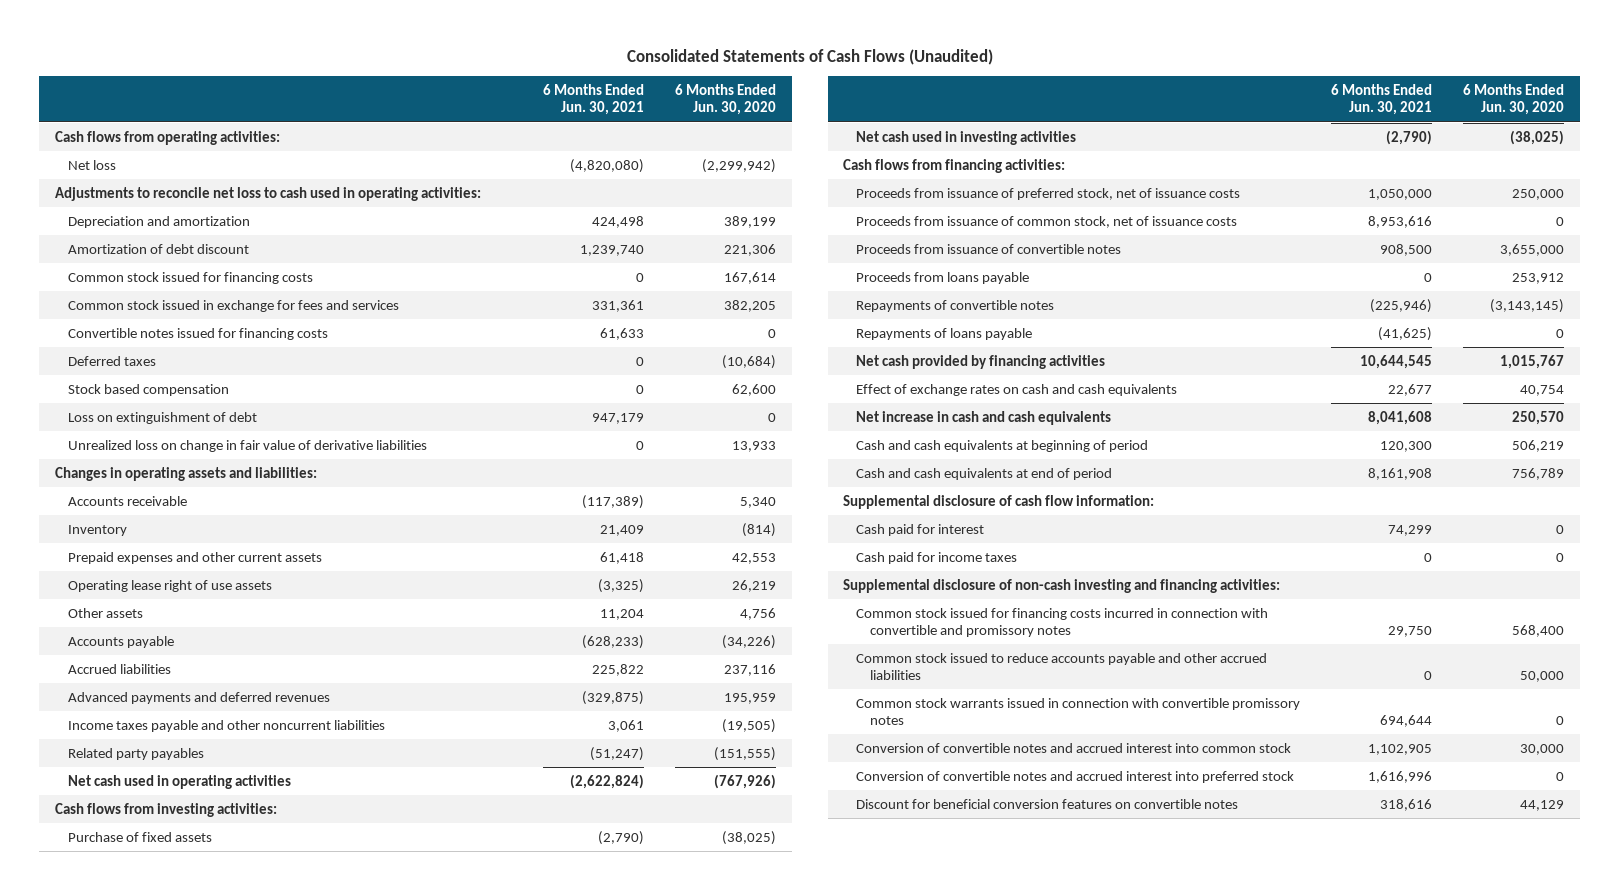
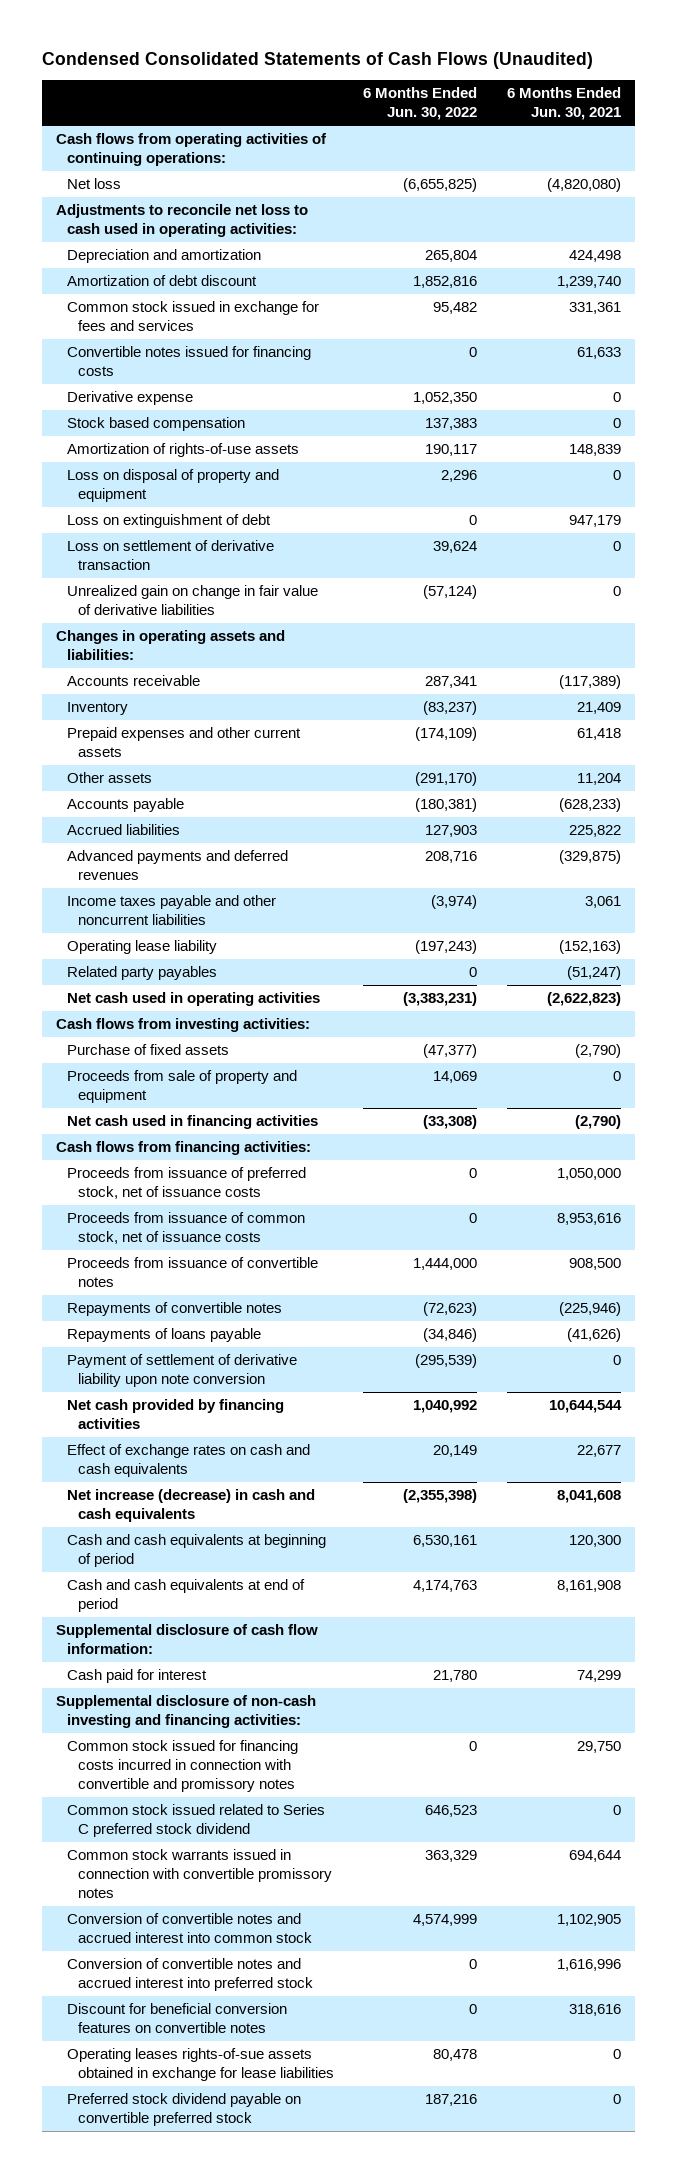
- Consolidated Statements of Cash Flows (Unaudited)
+ Condensed Consolidated Statements of Cash Flows (Unaudited)
- | 6 Months Ended Jun. 30, 2021 | 6 Months Ended Jun. 30, 2020
+ | 6 Months Ended Jun. 30, 2022 | 6 Months Ended Jun. 30, 2021
- Cash flows from operating activities:
+ Cash flows from operating activities of continuing operations:
- Common stock issued for financing costs | 0 | 167,614
- Deferred taxes | 0 | (10,684)
+ Derivative expense | 1,052,350 | 0
+ Amortization of rights-of-use assets | 190,117 | 148,839
+ Loss on disposal of property and equipment | 2,296 | 0
- Unrealized loss on change in fair value of derivative liabilities | 0 | 13,933
+ Loss on settlement of derivative transaction | 39,624 | 0
+ Unrealized gain on change in fair value of derivative liabilities | (57,124) | 0
- Operating lease right of use assets | (3,325) | 26,219
+ Operating lease liability | (197,243) | (152,163)
- Net cash used in operating activities | (2,622,824) | (767,926)
+ Net cash used in operating activities | (3,383,231) | (2,622,823)
- Net cash used in investing activities | (2,790) | (38,025)
+ Proceeds from sale of property and equipment | 14,069 | 0
+ Net cash used in financing activities | (33,308) | (2,790)
- Proceeds from loans payable | 0 | 253,912
- Repayments of loans payable | (41,625) | 0
- Net cash provided by financing activities | 10,644,545 | 1,015,767
+ Repayments of loans payable | (34,846) | (41,626)
+ Payment of settlement of derivative liability upon note conversion | (295,539) | 0
+ Net cash provided by financing activities | 1,040,992 | 10,644,544
- Net increase in cash and cash equivalents | 8,041,608 | 250,570
+ Net increase (decrease) in cash and cash equivalents | (2,355,398) | 8,041,608
- Cash paid for income taxes | 0 | 0
- Common stock issued to reduce accounts payable and other accrued liabilities | 0 | 50,000
+ Common stock issued related to Series C preferred stock dividend | 646,523 | 0
+ Operating leases rights-of-sue assets obtained in exchange for lease liabilities | 80,478 | 0
+ Preferred stock dividend payable on convertible preferred stock | 187,216 | 0

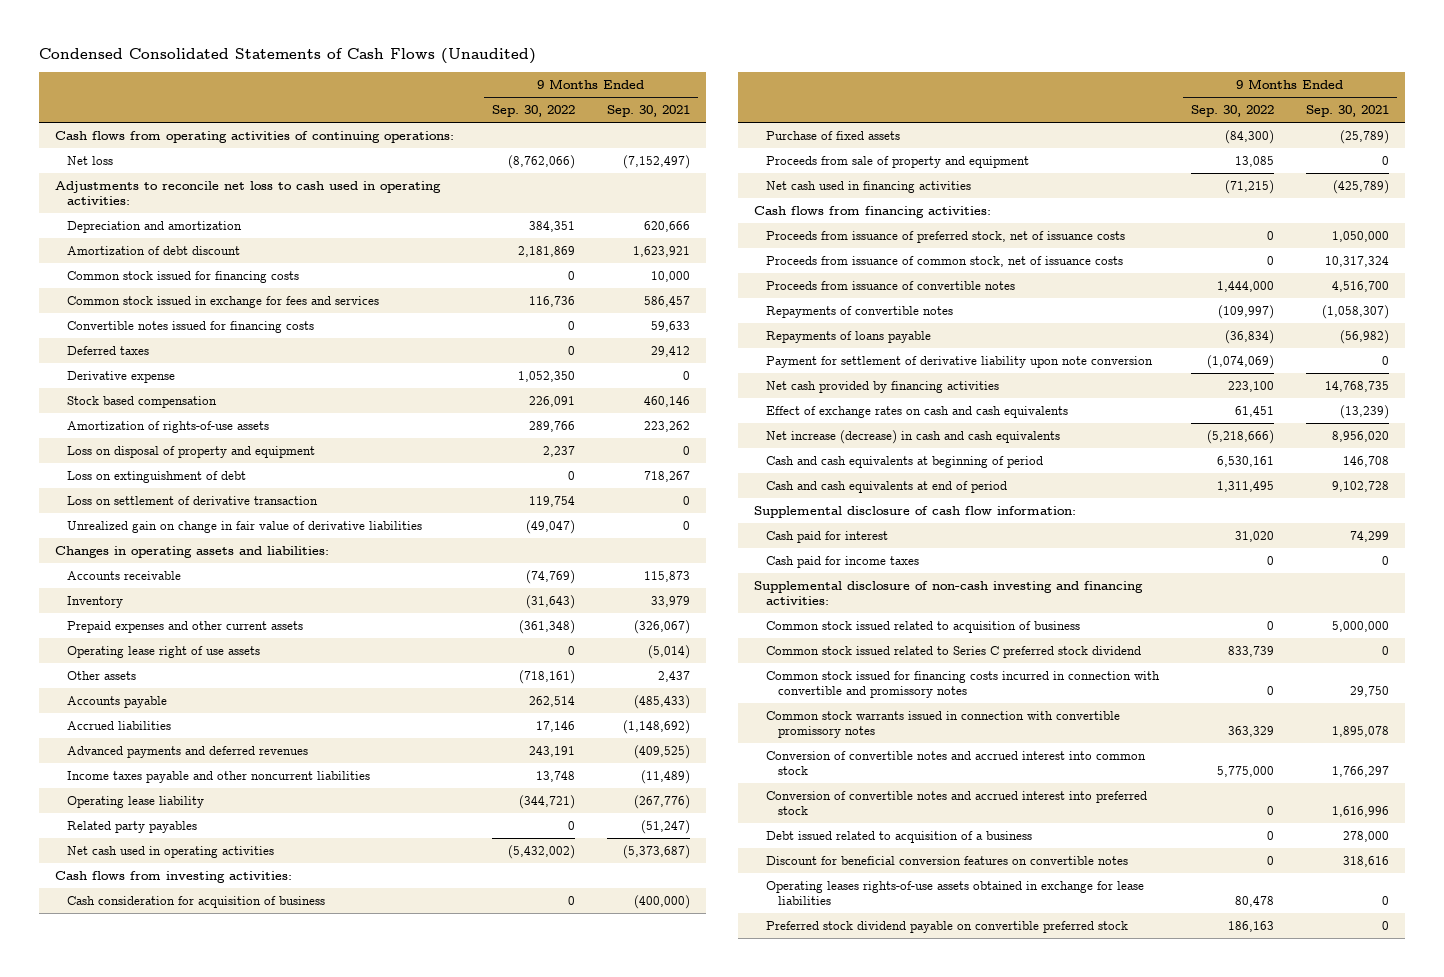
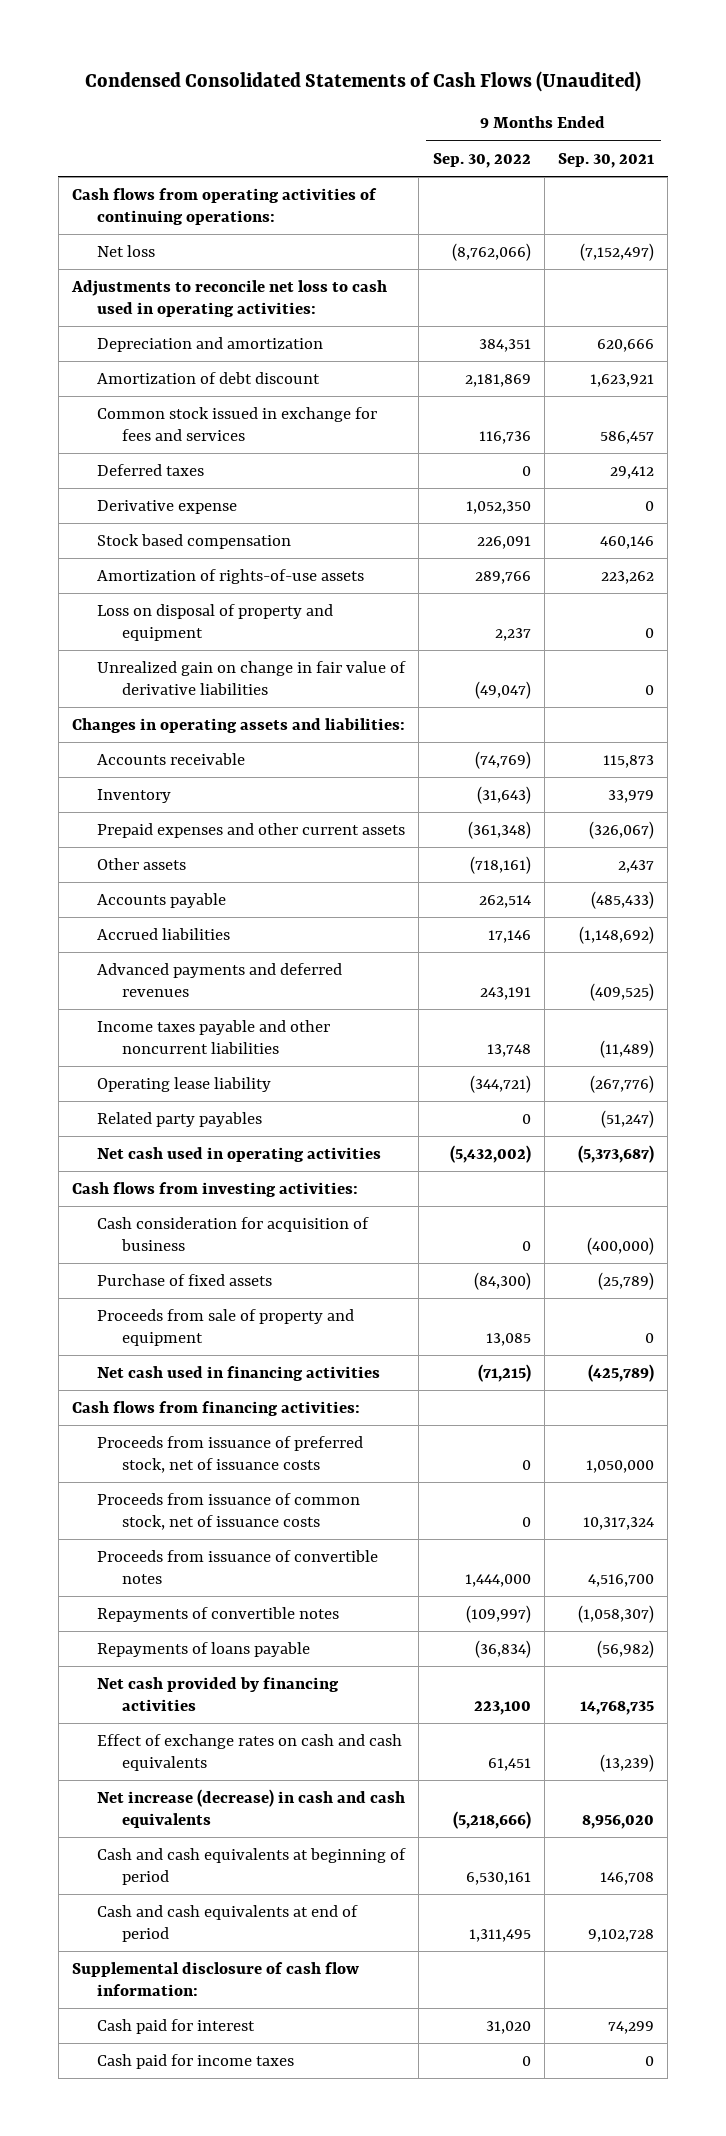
- Common stock issued for financing costs | 0 | 10,000
- Convertible notes issued for financing costs | 0 | 59,633
- Loss on extinguishment of debt | 0 | 718,267
- Loss on settlement of derivative transaction | 119,754 | 0
- Operating lease right of use assets | 0 | (5,014)
- Payment for settlement of derivative liability upon note conversion | (1,074,069) | 0
- Supplemental disclosure of non-cash investing and financing activities:
- Common stock issued related to acquisition of business | 0 | 5,000,000
- Common stock issued related to Series C preferred stock dividend | 833,739 | 0
- Common stock issued for financing costs incurred in connection with convertible and promissory notes | 0 | 29,750
- Common stock warrants issued in connection with convertible promissory notes | 363,329 | 1,895,078
- Conversion of convertible notes and accrued interest into common stock | 5,775,000 | 1,766,297
- Conversion of convertible notes and accrued interest into preferred stock | 0 | 1,616,996
- Debt issued related to acquisition of a business | 0 | 278,000
- Discount for beneficial conversion features on convertible notes | 0 | 318,616
- Operating leases rights-of-use assets obtained in exchange for lease liabilities | 80,478 | 0
- Preferred stock dividend payable on convertible preferred stock | 186,163 | 0

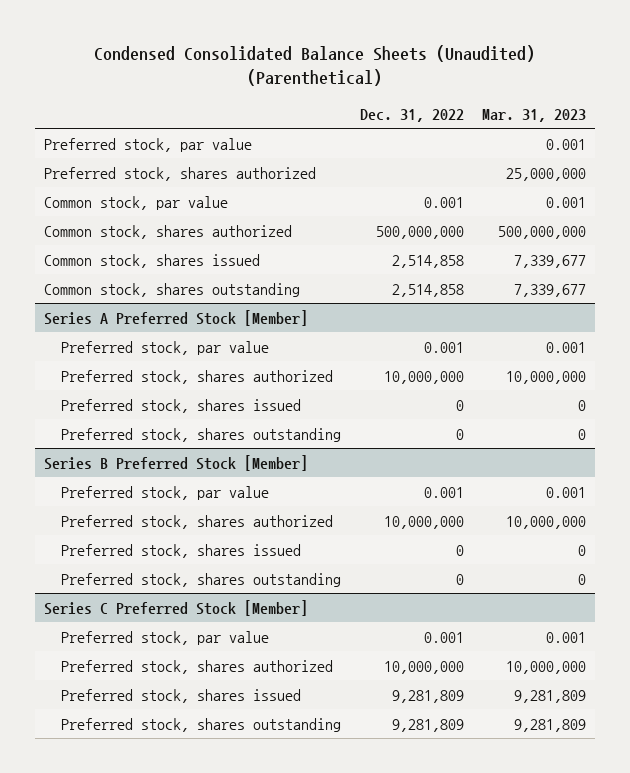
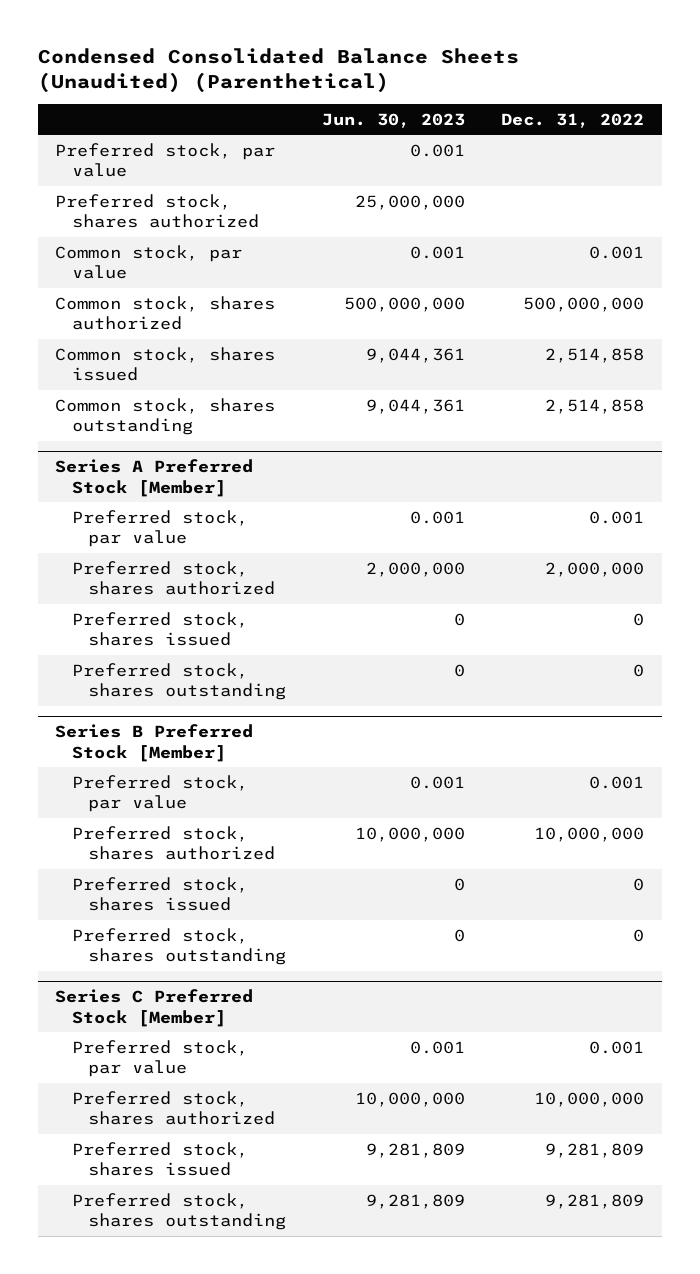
- | Dec. 31, 2022 | Mar. 31, 2023
+ | Jun. 30, 2023 | Dec. 31, 2022
@ Series A Preferred Stock [Member]
- Preferred stock, shares authorized | 10,000,000 | 10,000,000
+ Preferred stock, shares authorized | 2,000,000 | 2,000,000

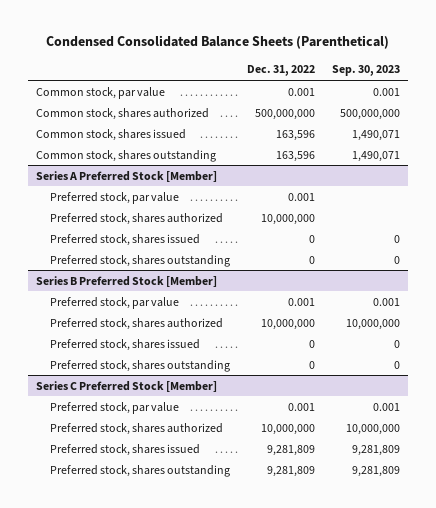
- Condensed Consolidated Balance Sheets (Unaudited) (Parenthetical)
+ Condensed Consolidated Balance Sheets (Parenthetical)
- | Jun. 30, 2023 | Dec. 31, 2022
+ | Dec. 31, 2022 | Sep. 30, 2023
- Preferred stock, par value | 0.001 |
- Preferred stock, shares authorized | 25,000,000 |
- Common stock, shares issued | 9,044,361 | 2,514,858
- Common stock, shares outstanding | 9,044,361 | 2,514,858
+ Common stock, shares issued | 163,596 | 1,490,071
+ Common stock, shares outstanding | 163,596 | 1,490,071
@ Series A Preferred Stock [Member]
- Preferred stock, shares authorized | 2,000,000 | 2,000,000
+ Preferred stock, shares authorized | 10,000,000 |

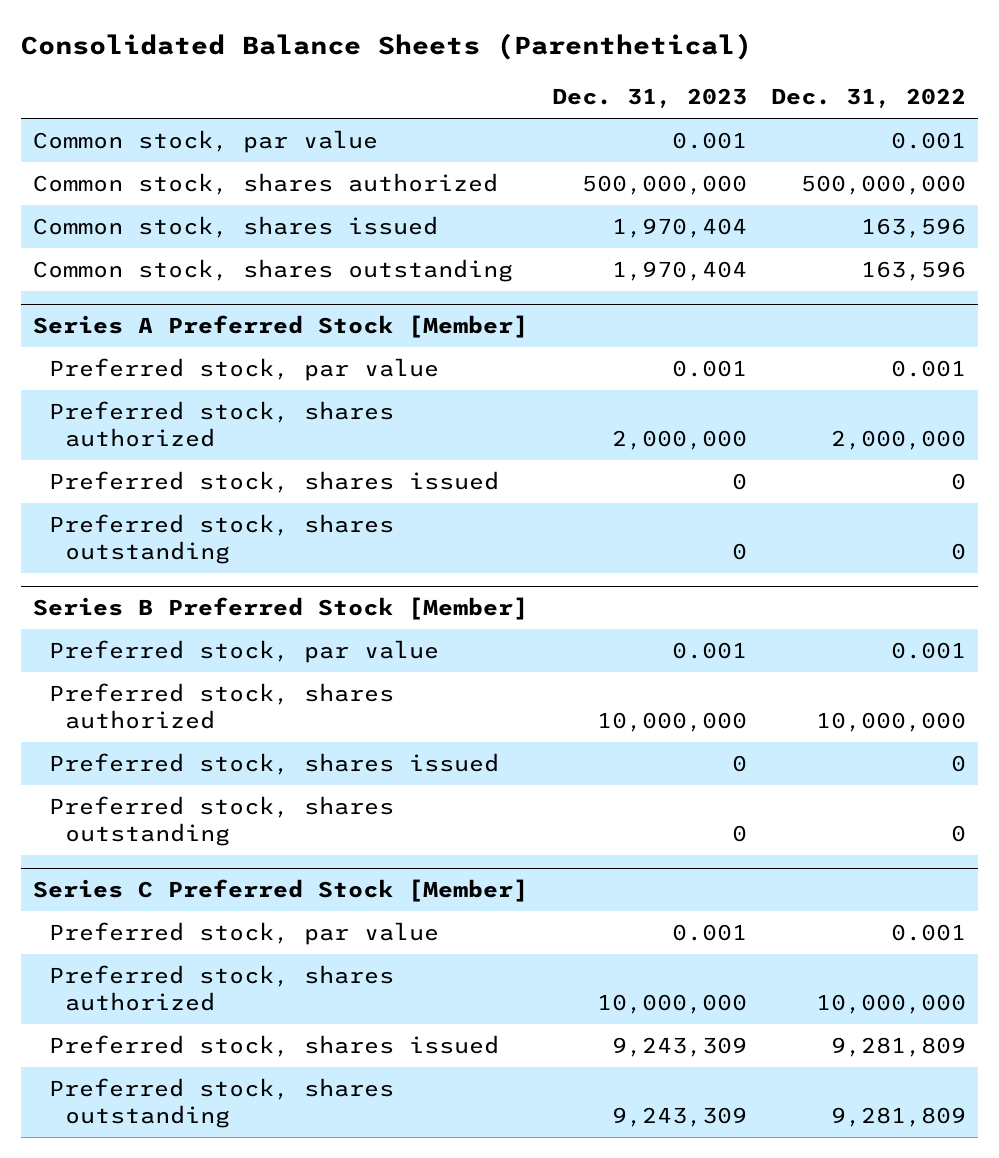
- Condensed Consolidated Balance Sheets (Parenthetical)
+ Consolidated Balance Sheets (Parenthetical)
- | Dec. 31, 2022 | Sep. 30, 2023
+ | Dec. 31, 2023 | Dec. 31, 2022
@ Series A Preferred Stock [Member]
- Preferred stock, shares authorized | 10,000,000 |
+ Preferred stock, shares authorized | 2,000,000 | 2,000,000

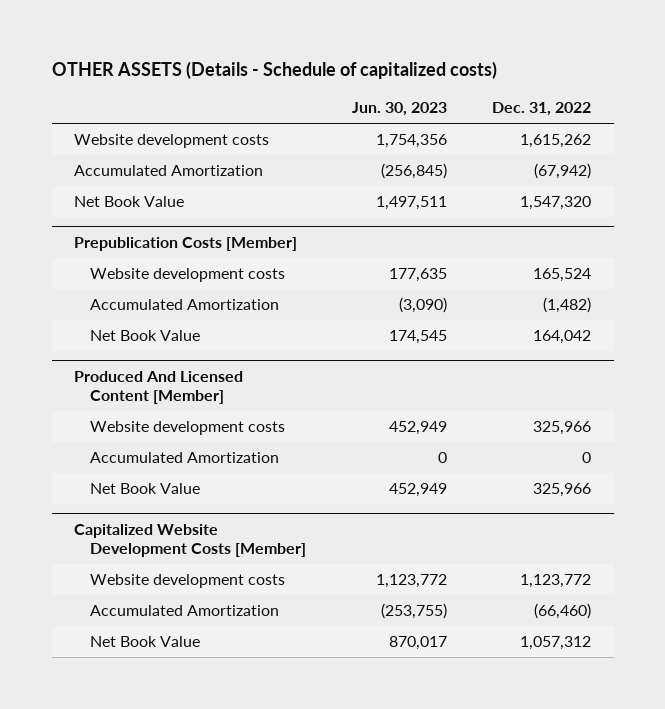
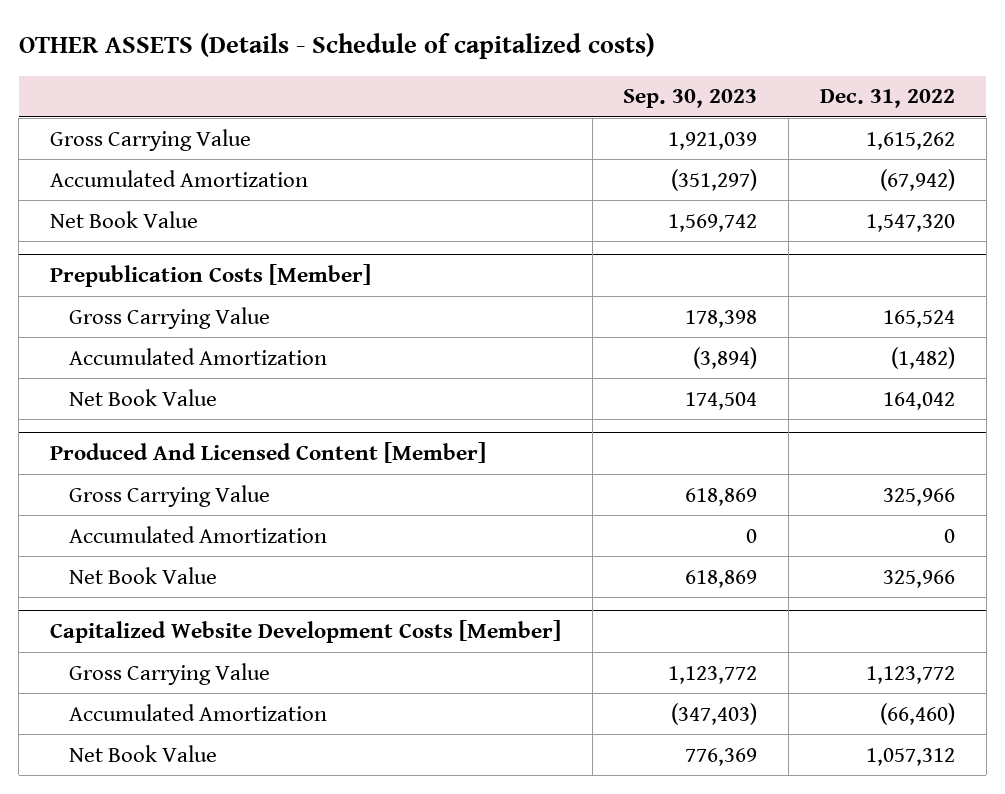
- | Jun. 30, 2023 | Dec. 31, 2022
+ | Sep. 30, 2023 | Dec. 31, 2022
- Website development costs | 1,754,356 | 1,615,262
+ Gross Carrying Value | 1,921,039 | 1,615,262
@ Prepublication Costs [Member]
- Website development costs | 177,635 | 165,524
+ Gross Carrying Value | 178,398 | 165,524
@ Produced And Licensed Content [Member]
- Website development costs | 452,949 | 325,966
+ Gross Carrying Value | 618,869 | 325,966
@ Capitalized Website Development Costs [Member]
- Website development costs | 1,123,772 | 1,123,772
+ Gross Carrying Value | 1,123,772 | 1,123,772

